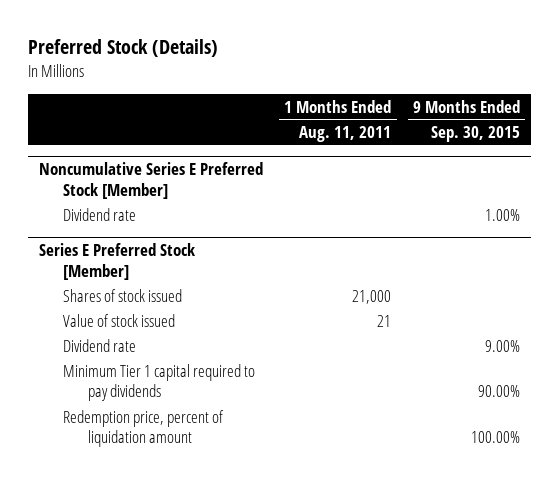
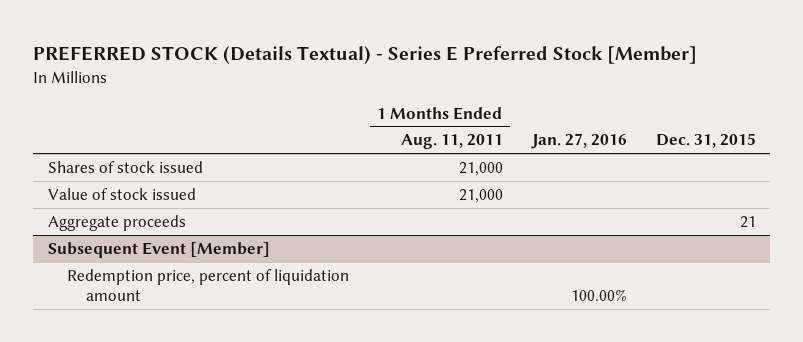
- Preferred Stock (Details)
+ PREFERRED STOCK (Details Textual) - Series E Preferred Stock [Member]
- | 1 Months Ended Aug. 11, 2011 | 9 Months Ended Sep. 30, 2015
+ | 1 Months Ended Aug. 11, 2011 | Jan. 27, 2016 | Dec. 31, 2015
- Noncumulative Series E Preferred Stock [Member]
- Dividend rate | | 1.00%
- Series E Preferred Stock [Member]
- Shares of stock issued | 21,000 |
- Value of stock issued | 21 |
- Dividend rate | | 9.00%
- Minimum Tier 1 capital required to pay dividends | | 90.00%
+ Shares of stock issued | 21,000 | |
+ Value of stock issued | 21,000 | |
+ Aggregate proceeds | | | 21
+ Subsequent Event [Member]

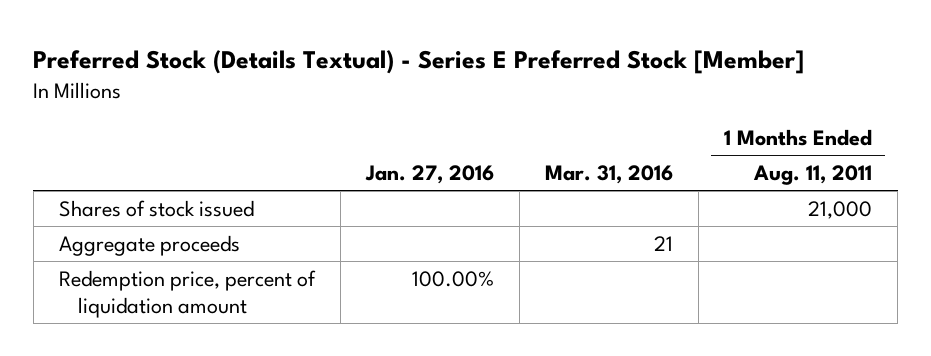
- PREFERRED STOCK (Details Textual) - Series E Preferred Stock [Member]
+ Preferred Stock (Details Textual) - Series E Preferred Stock [Member]
- | 1 Months Ended Aug. 11, 2011 | Jan. 27, 2016 | Dec. 31, 2015
+ | Jan. 27, 2016 | Mar. 31, 2016 | 1 Months Ended Aug. 11, 2011
- Value of stock issued | 21,000 | |
- Subsequent Event [Member]
- Redemption price, percent of liquidation amount | | 100.00% |
+ Redemption price, percent of liquidation amount | 100.00% | |

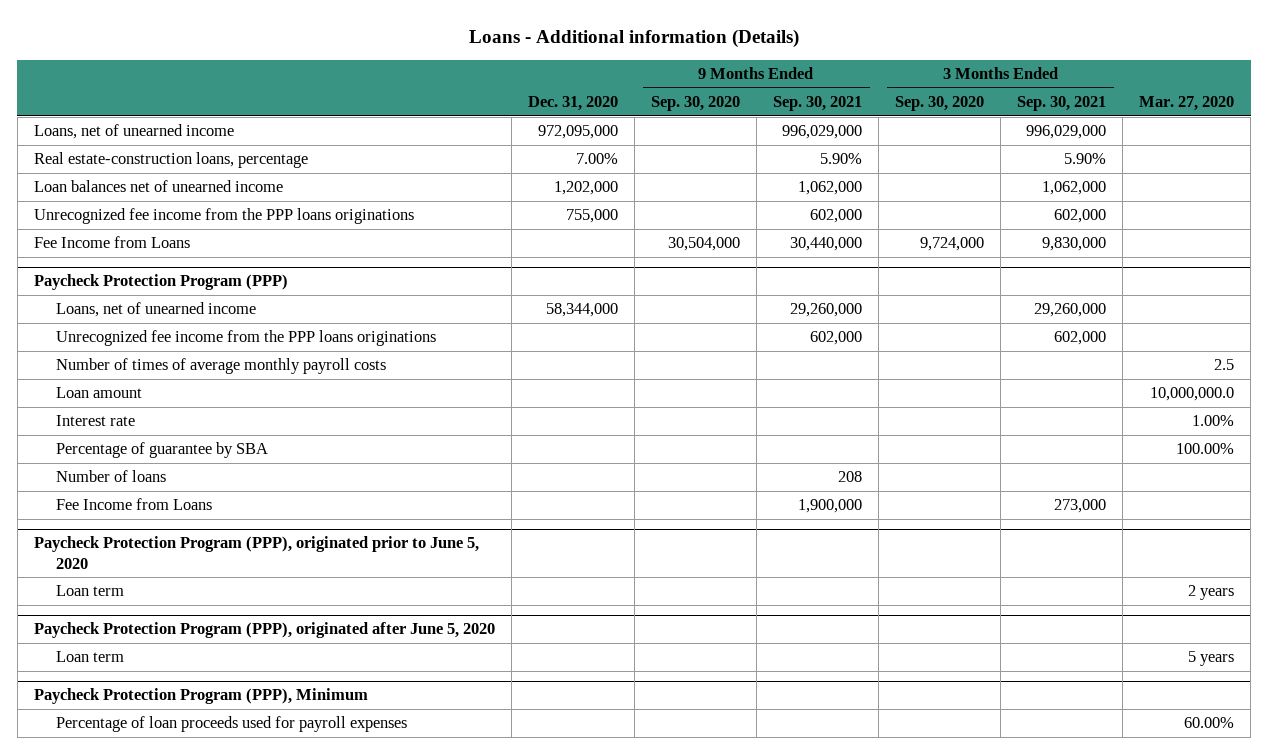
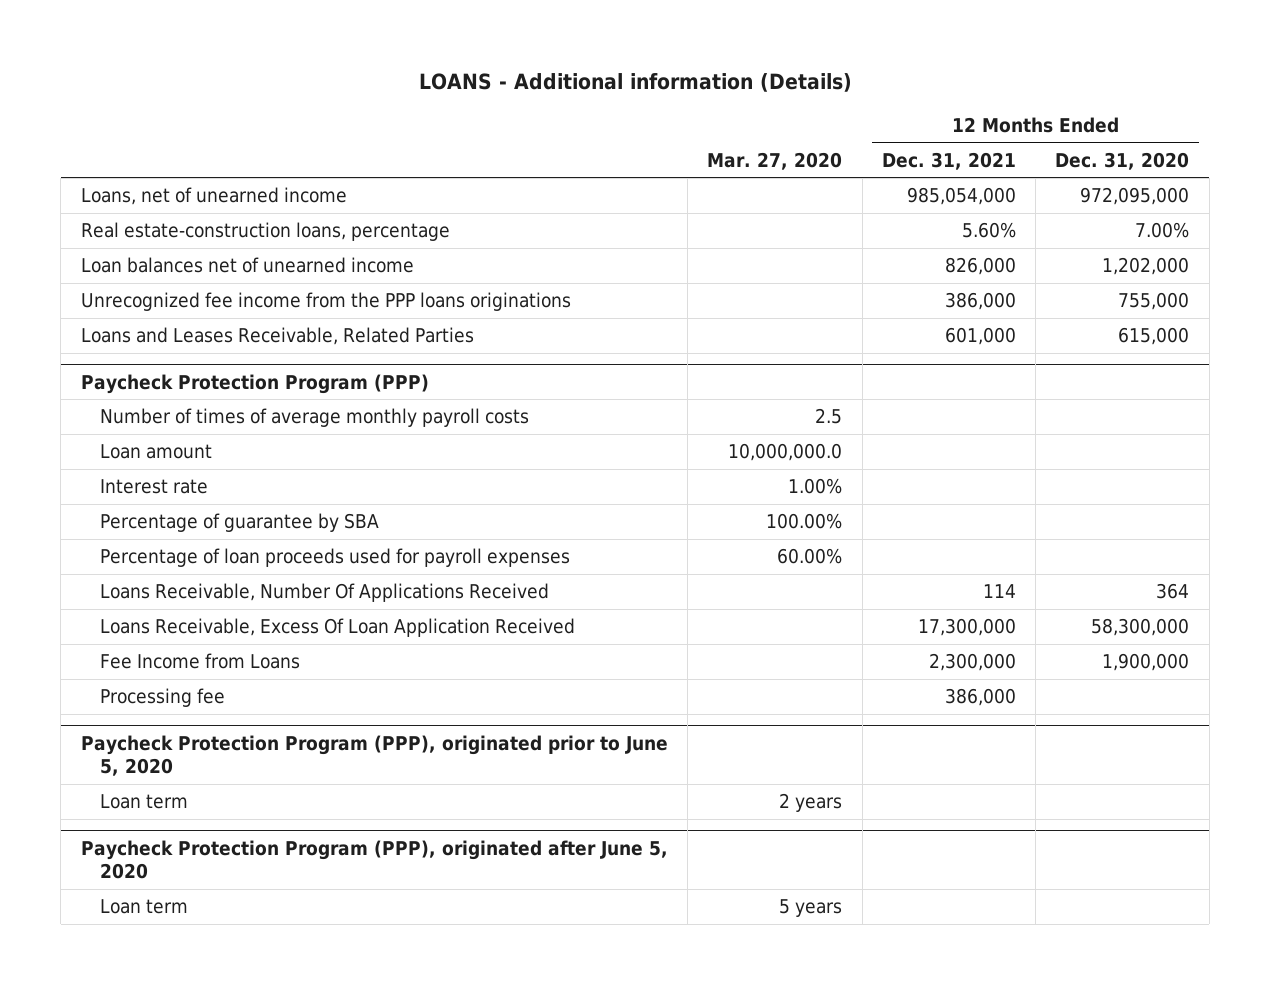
- Loans - Additional information (Details)
+ LOANS - Additional information (Details)
- | Dec. 31, 2020 | 9 Months Ended Sep. 30, 2020 | 9 Months Ended Sep. 30, 2021 | 3 Months Ended Sep. 30, 2020 | 3 Months Ended Sep. 30, 2021 | Mar. 27, 2020
+ | Mar. 27, 2020 | 12 Months Ended Dec. 31, 2021 | 12 Months Ended Dec. 31, 2020
- Fee Income from Loans | | 30,504,000 | 30,440,000 | 9,724,000 | 9,830,000 |
+ Loans and Leases Receivable, Related Parties | | 601,000 | 615,000
@ Paycheck Protection Program (PPP)
- Loans, net of unearned income | 58,344,000 | | 29,260,000 | | 29,260,000 |
- Unrecognized fee income from the PPP loans originations | | | 602,000 | | 602,000 |
- Number of loans | | | 208 | | |
+ Percentage of loan proceeds used for payroll expenses | 60.00% | |
+ Loans Receivable, Number Of Applications Received | | 114 | 364
+ Loans Receivable, Excess Of Loan Application Received | | 17,300,000 | 58,300,000
+ Processing fee | | 386,000 |
- Paycheck Protection Program (PPP), Minimum
- Percentage of loan proceeds used for payroll expenses | | | | | | 60.00%

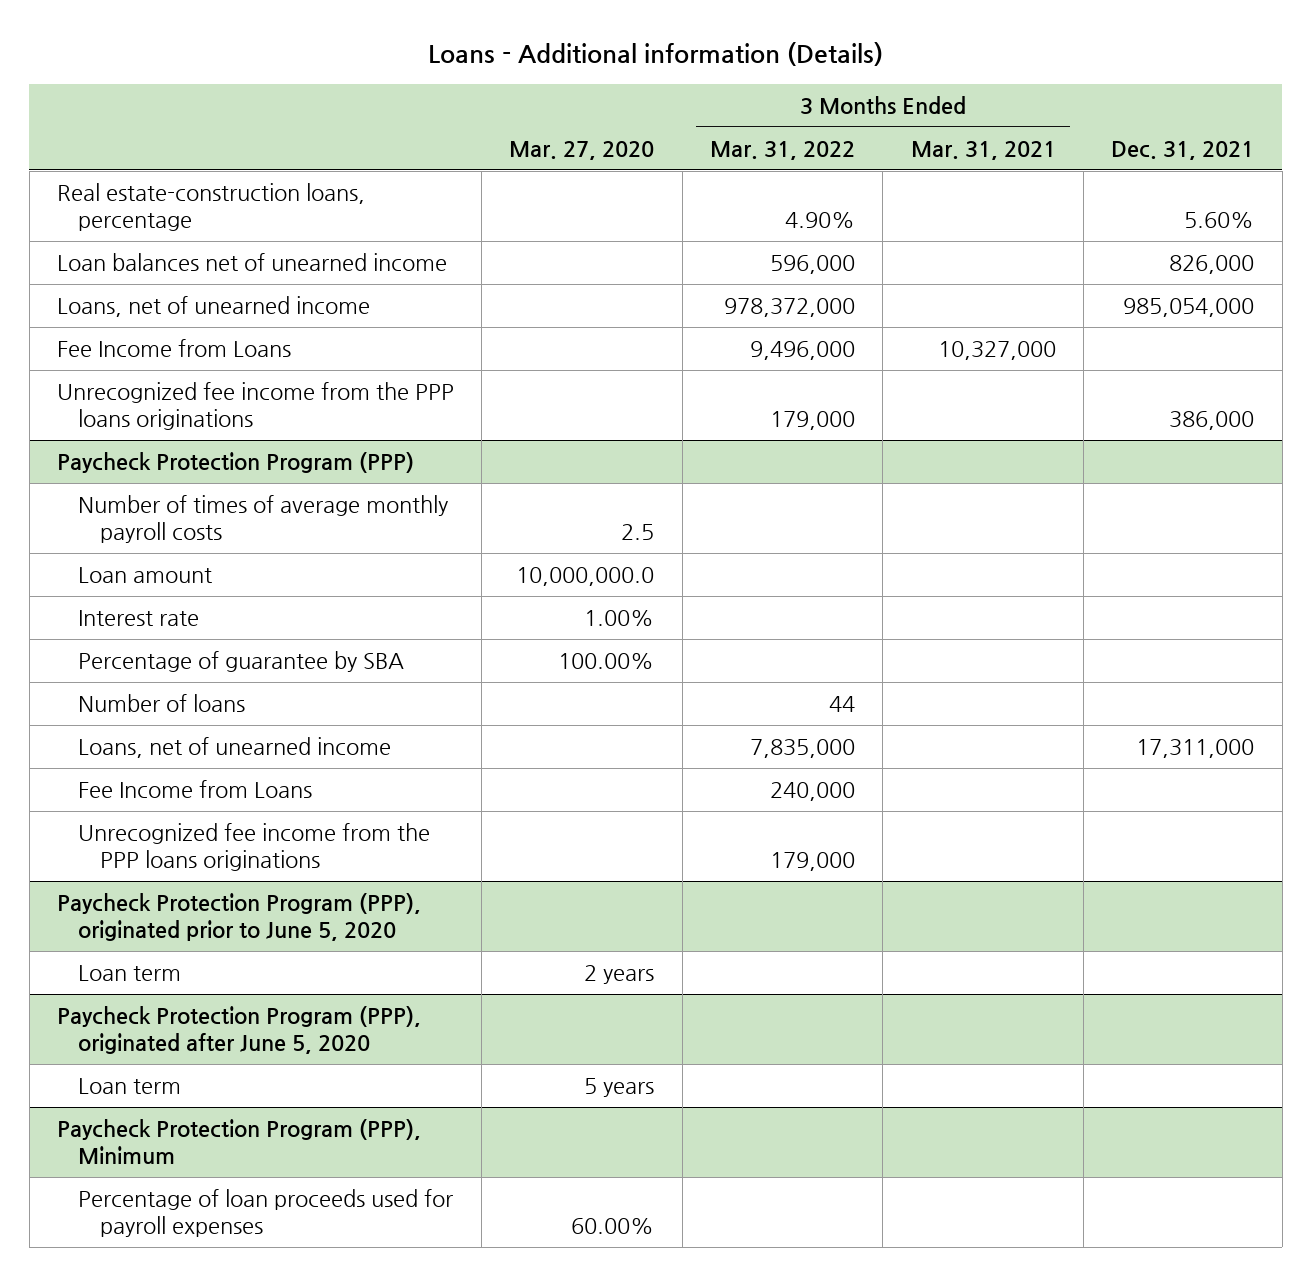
- LOANS - Additional information (Details)
+ Loans - Additional information (Details)
- | Mar. 27, 2020 | 12 Months Ended Dec. 31, 2021 | 12 Months Ended Dec. 31, 2020
+ | Mar. 27, 2020 | 3 Months Ended Mar. 31, 2022 | 3 Months Ended Mar. 31, 2021 | Dec. 31, 2021
moved down: Loans, net of unearned income | | 978,372,000 | | 985,054,000
+ Fee Income from Loans | | 9,496,000 | 10,327,000 |
- Loans and Leases Receivable, Related Parties | | 601,000 | 615,000
@ Paycheck Protection Program (PPP)
- Percentage of loan proceeds used for payroll expenses | 60.00% | |
- Loans Receivable, Number Of Applications Received | | 114 | 364
- Loans Receivable, Excess Of Loan Application Received | | 17,300,000 | 58,300,000
+ Number of loans | | 44 | |
+ Loans, net of unearned income | | 7,835,000 | | 17,311,000
- Processing fee | | 386,000 |
+ Unrecognized fee income from the PPP loans originations | | 179,000 | |
+ Paycheck Protection Program (PPP), Minimum
+ Percentage of loan proceeds used for payroll expenses | 60.00% | | |

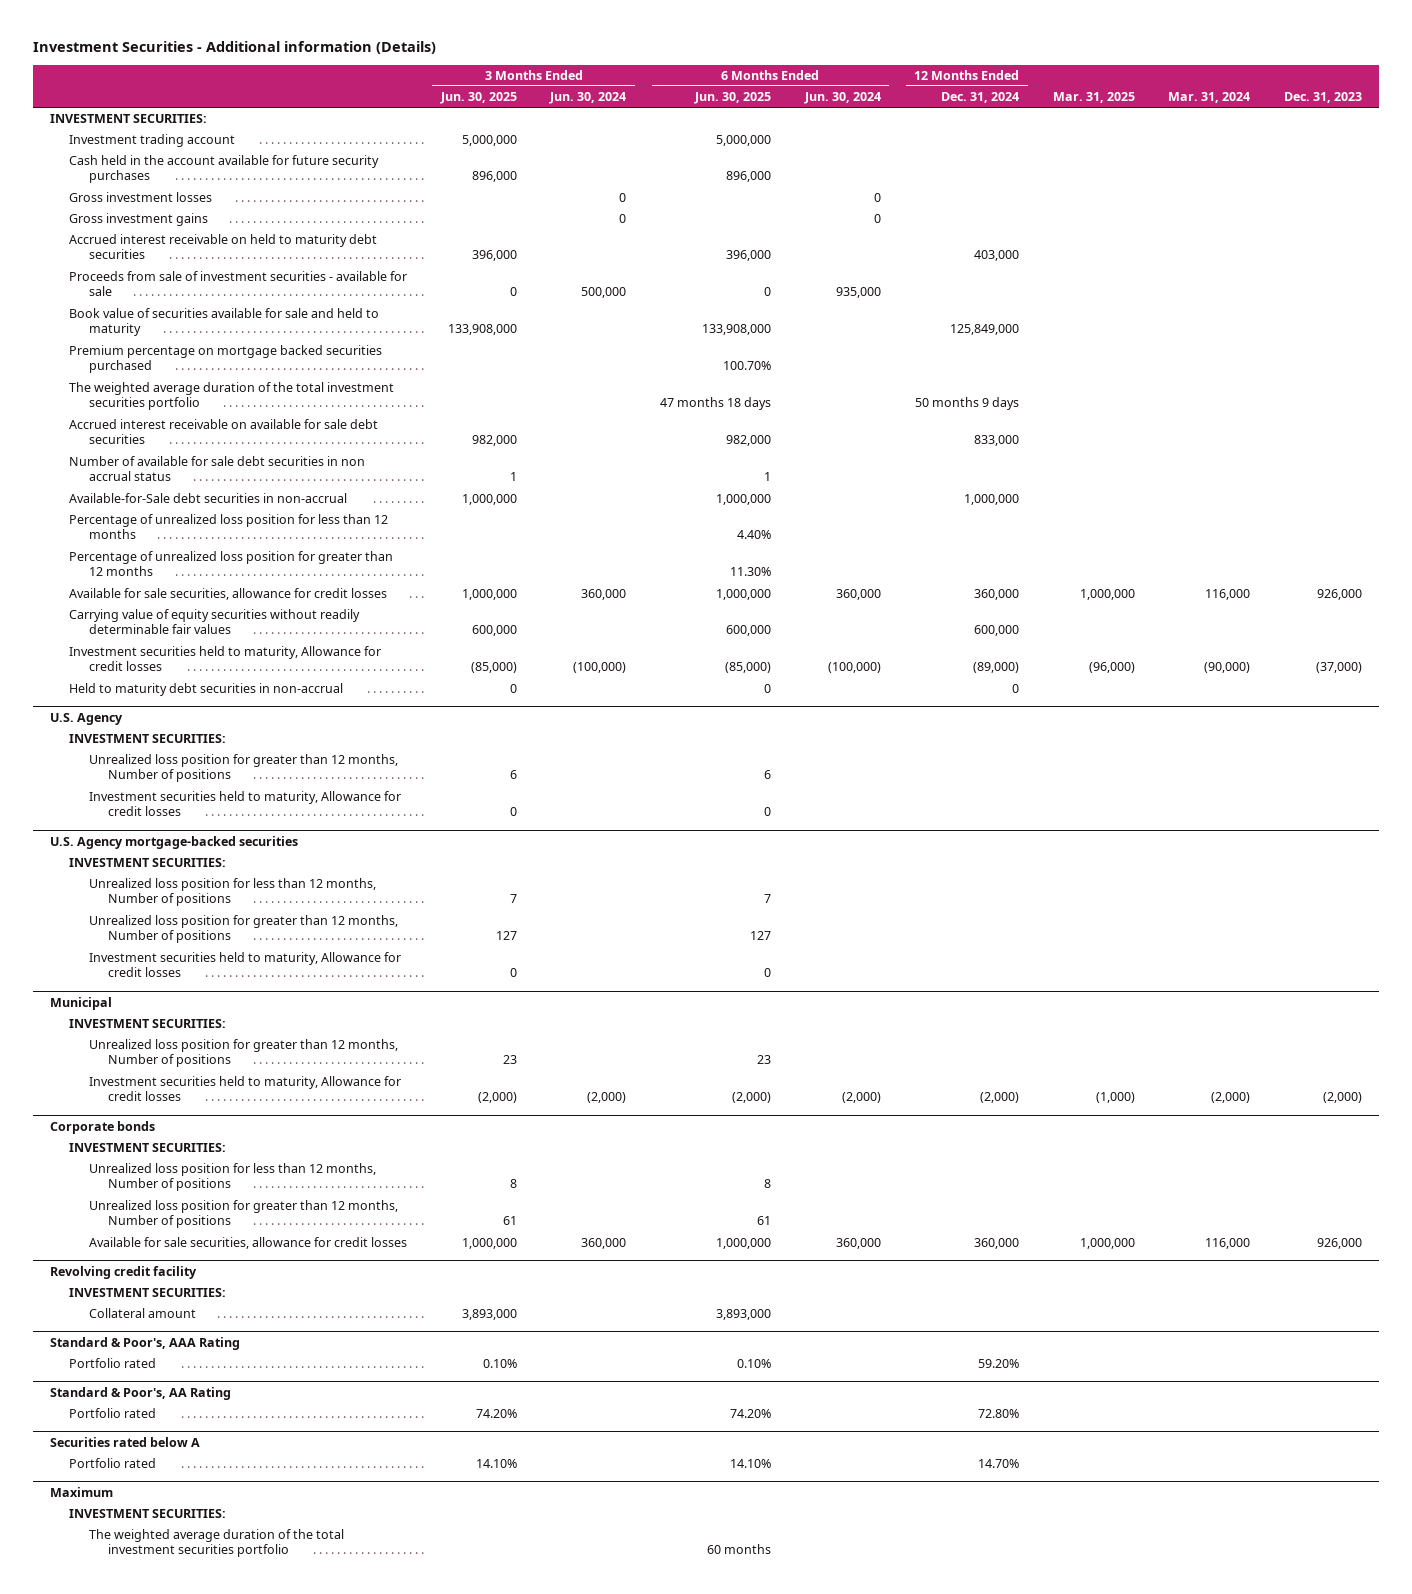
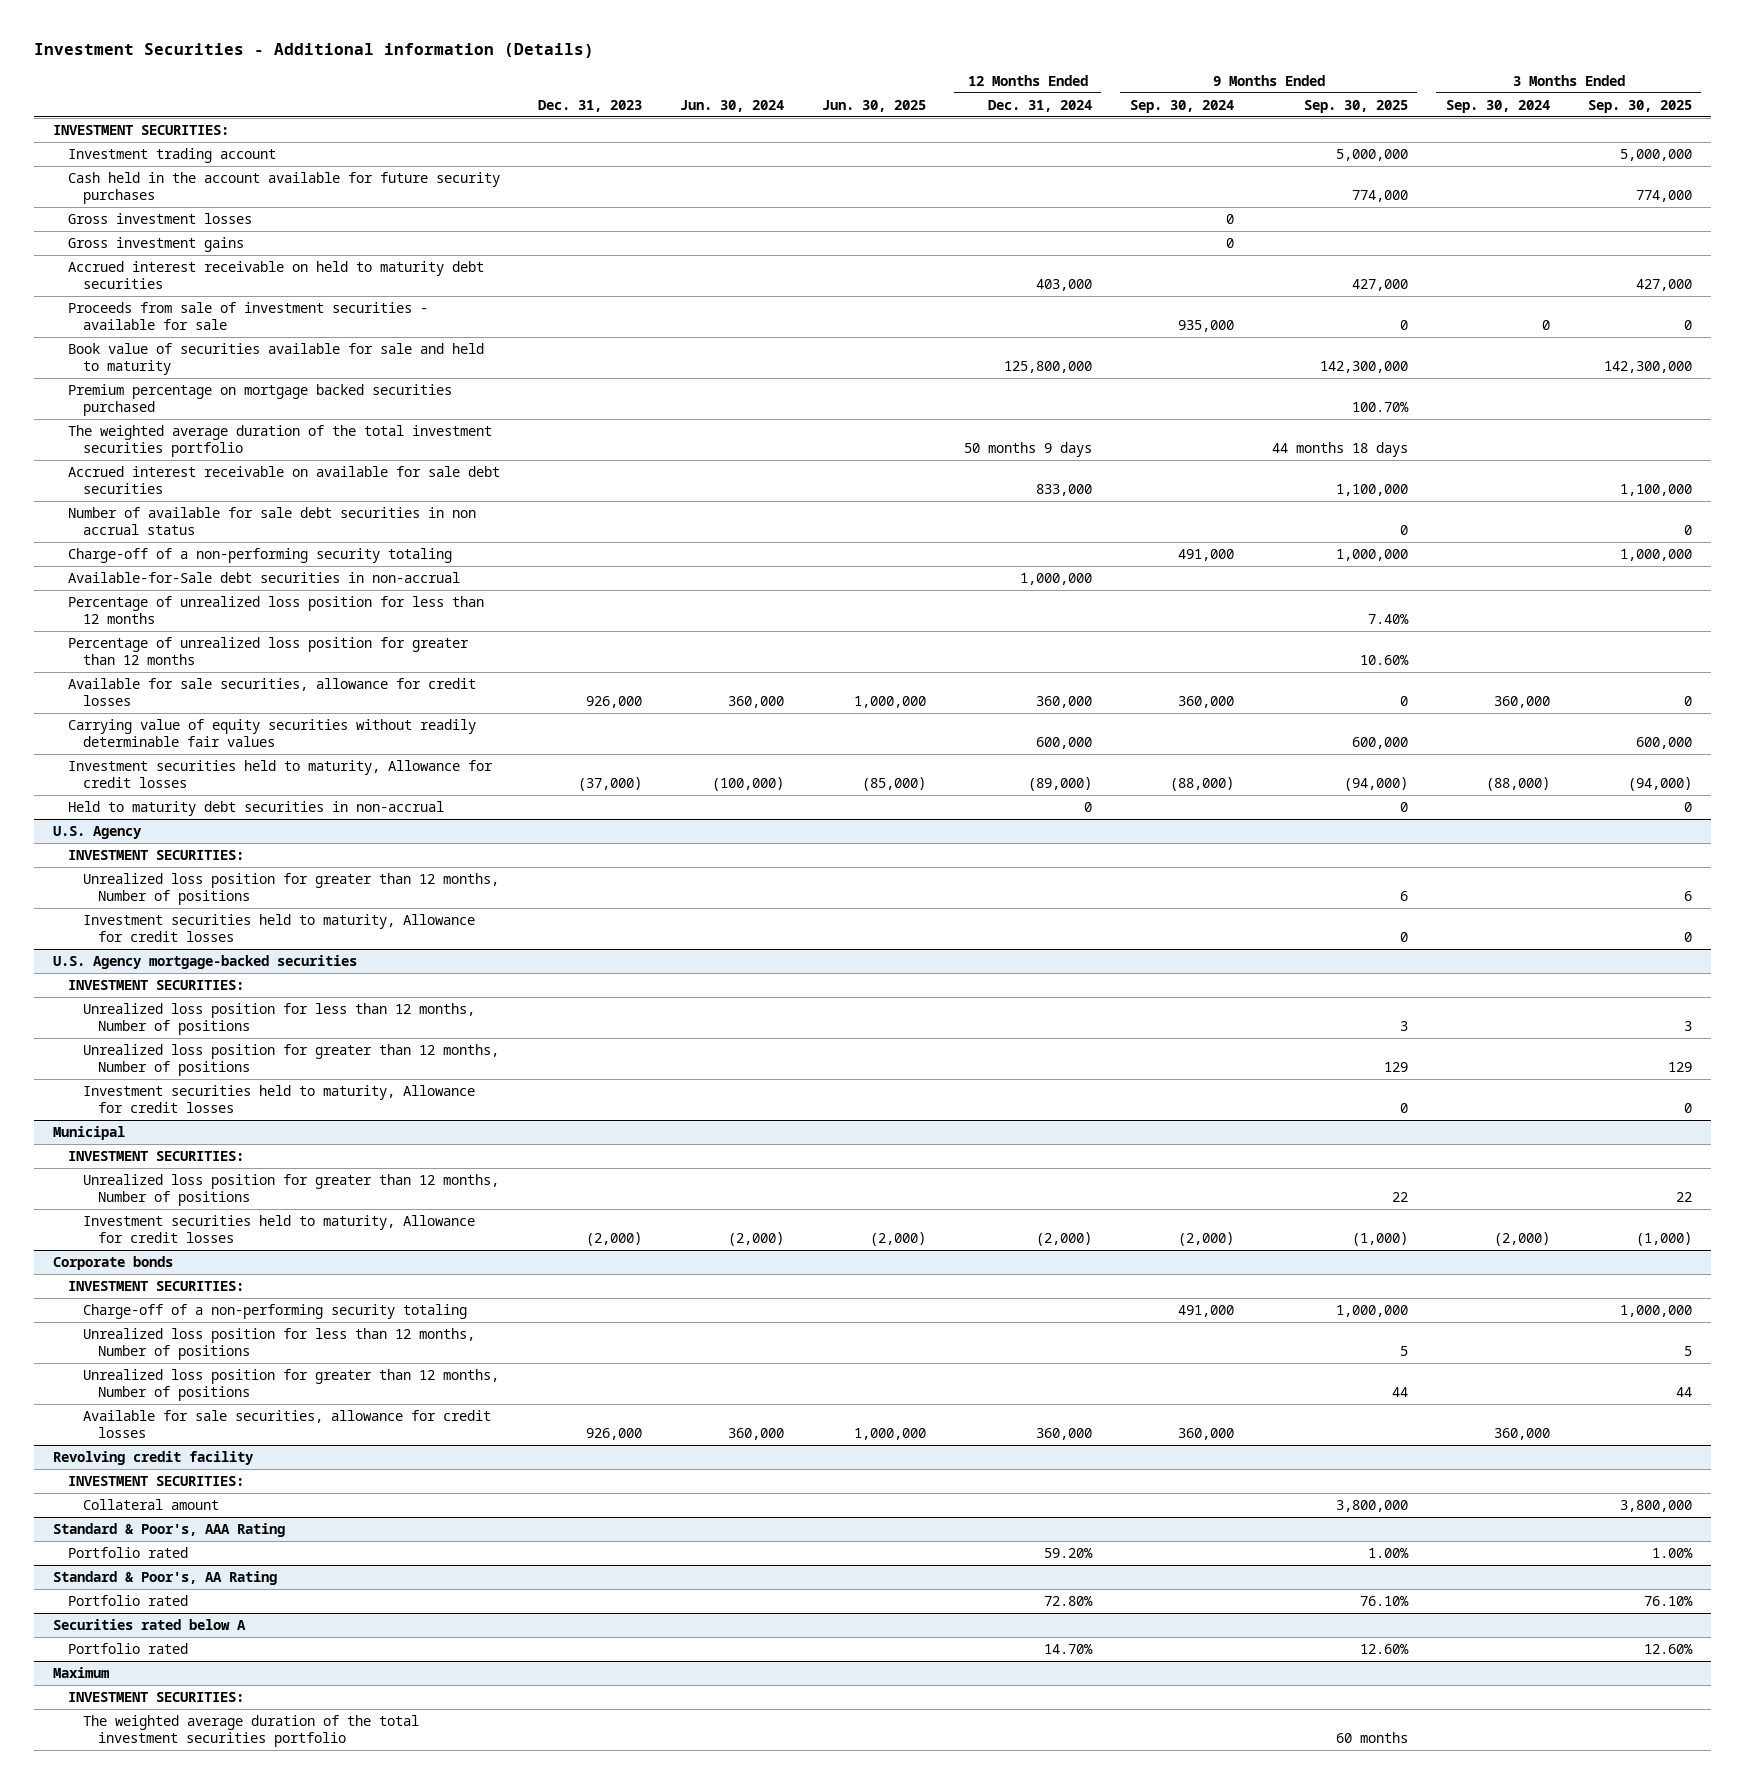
- | 3 Months Ended Jun. 30, 2025 | 3 Months Ended Jun. 30, 2024 | 6 Months Ended Jun. 30, 2025 | 6 Months Ended Jun. 30, 2024 | 12 Months Ended Dec. 31, 2024 | Mar. 31, 2025 | Mar. 31, 2024 | Dec. 31, 2023
+ | Dec. 31, 2023 | Jun. 30, 2024 | Jun. 30, 2025 | 12 Months Ended Dec. 31, 2024 | 9 Months Ended Sep. 30, 2024 | 9 Months Ended Sep. 30, 2025 | 3 Months Ended Sep. 30, 2024 | 3 Months Ended Sep. 30, 2025
- Book value of securities available for sale and held to maturity | 133,908,000 | | 133,908,000 | | 125,849,000 | | |
+ Book value of securities available for sale and held to maturity | | | | 125,800,000 | | 142,300,000 | | 142,300,000
+ Charge-off of a non-performing security totaling | | | | | 491,000 | 1,000,000 | | 1,000,000
@ Corporate bonds
+ Charge-off of a non-performing security totaling | | | | | 491,000 | 1,000,000 | | 1,000,000

